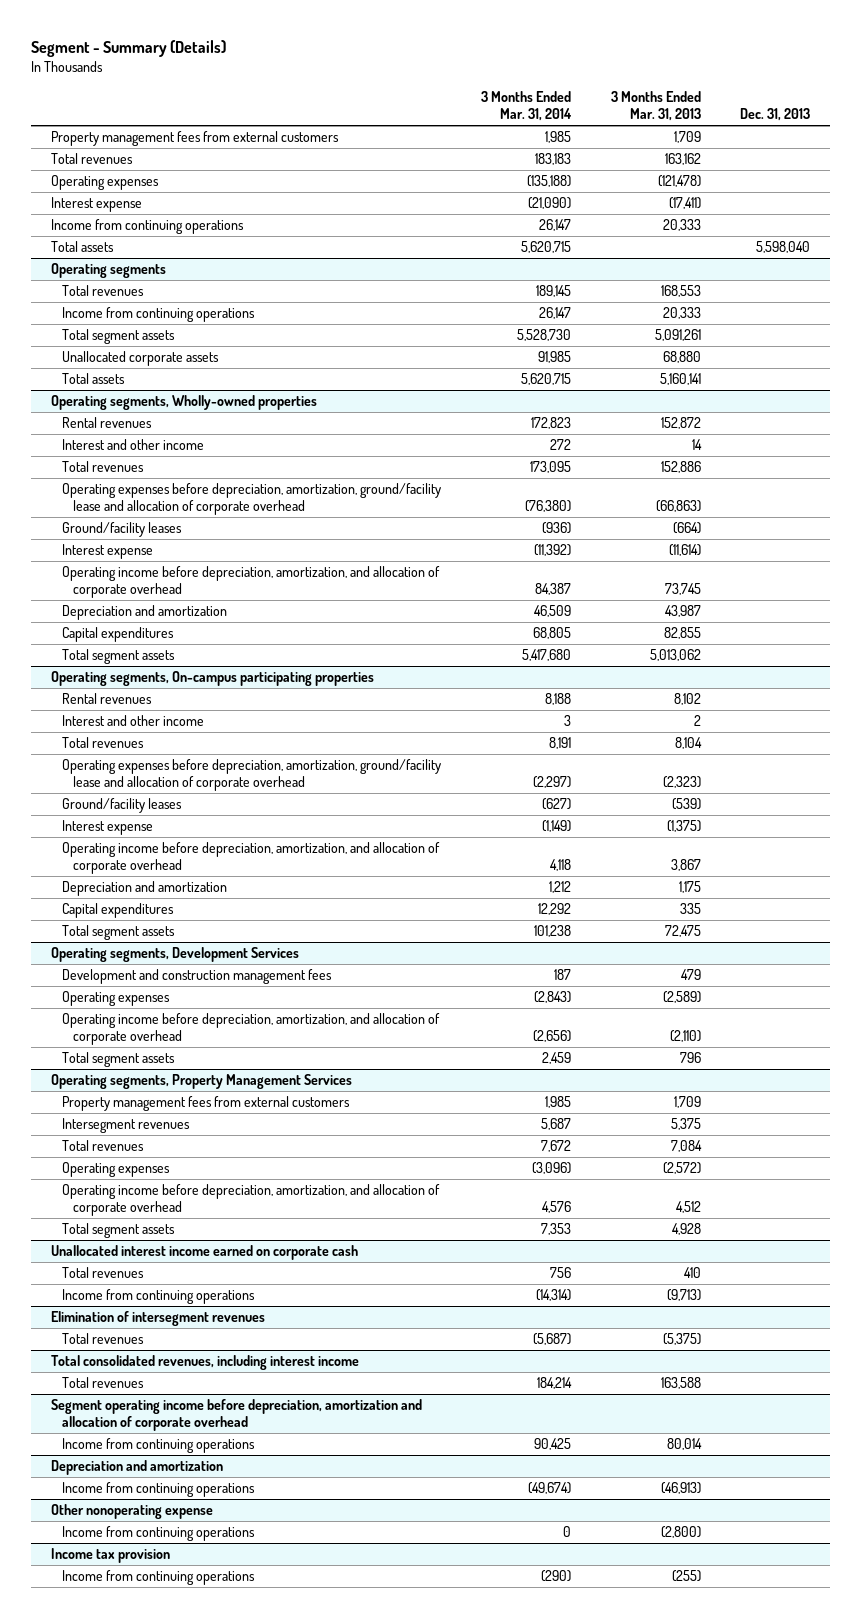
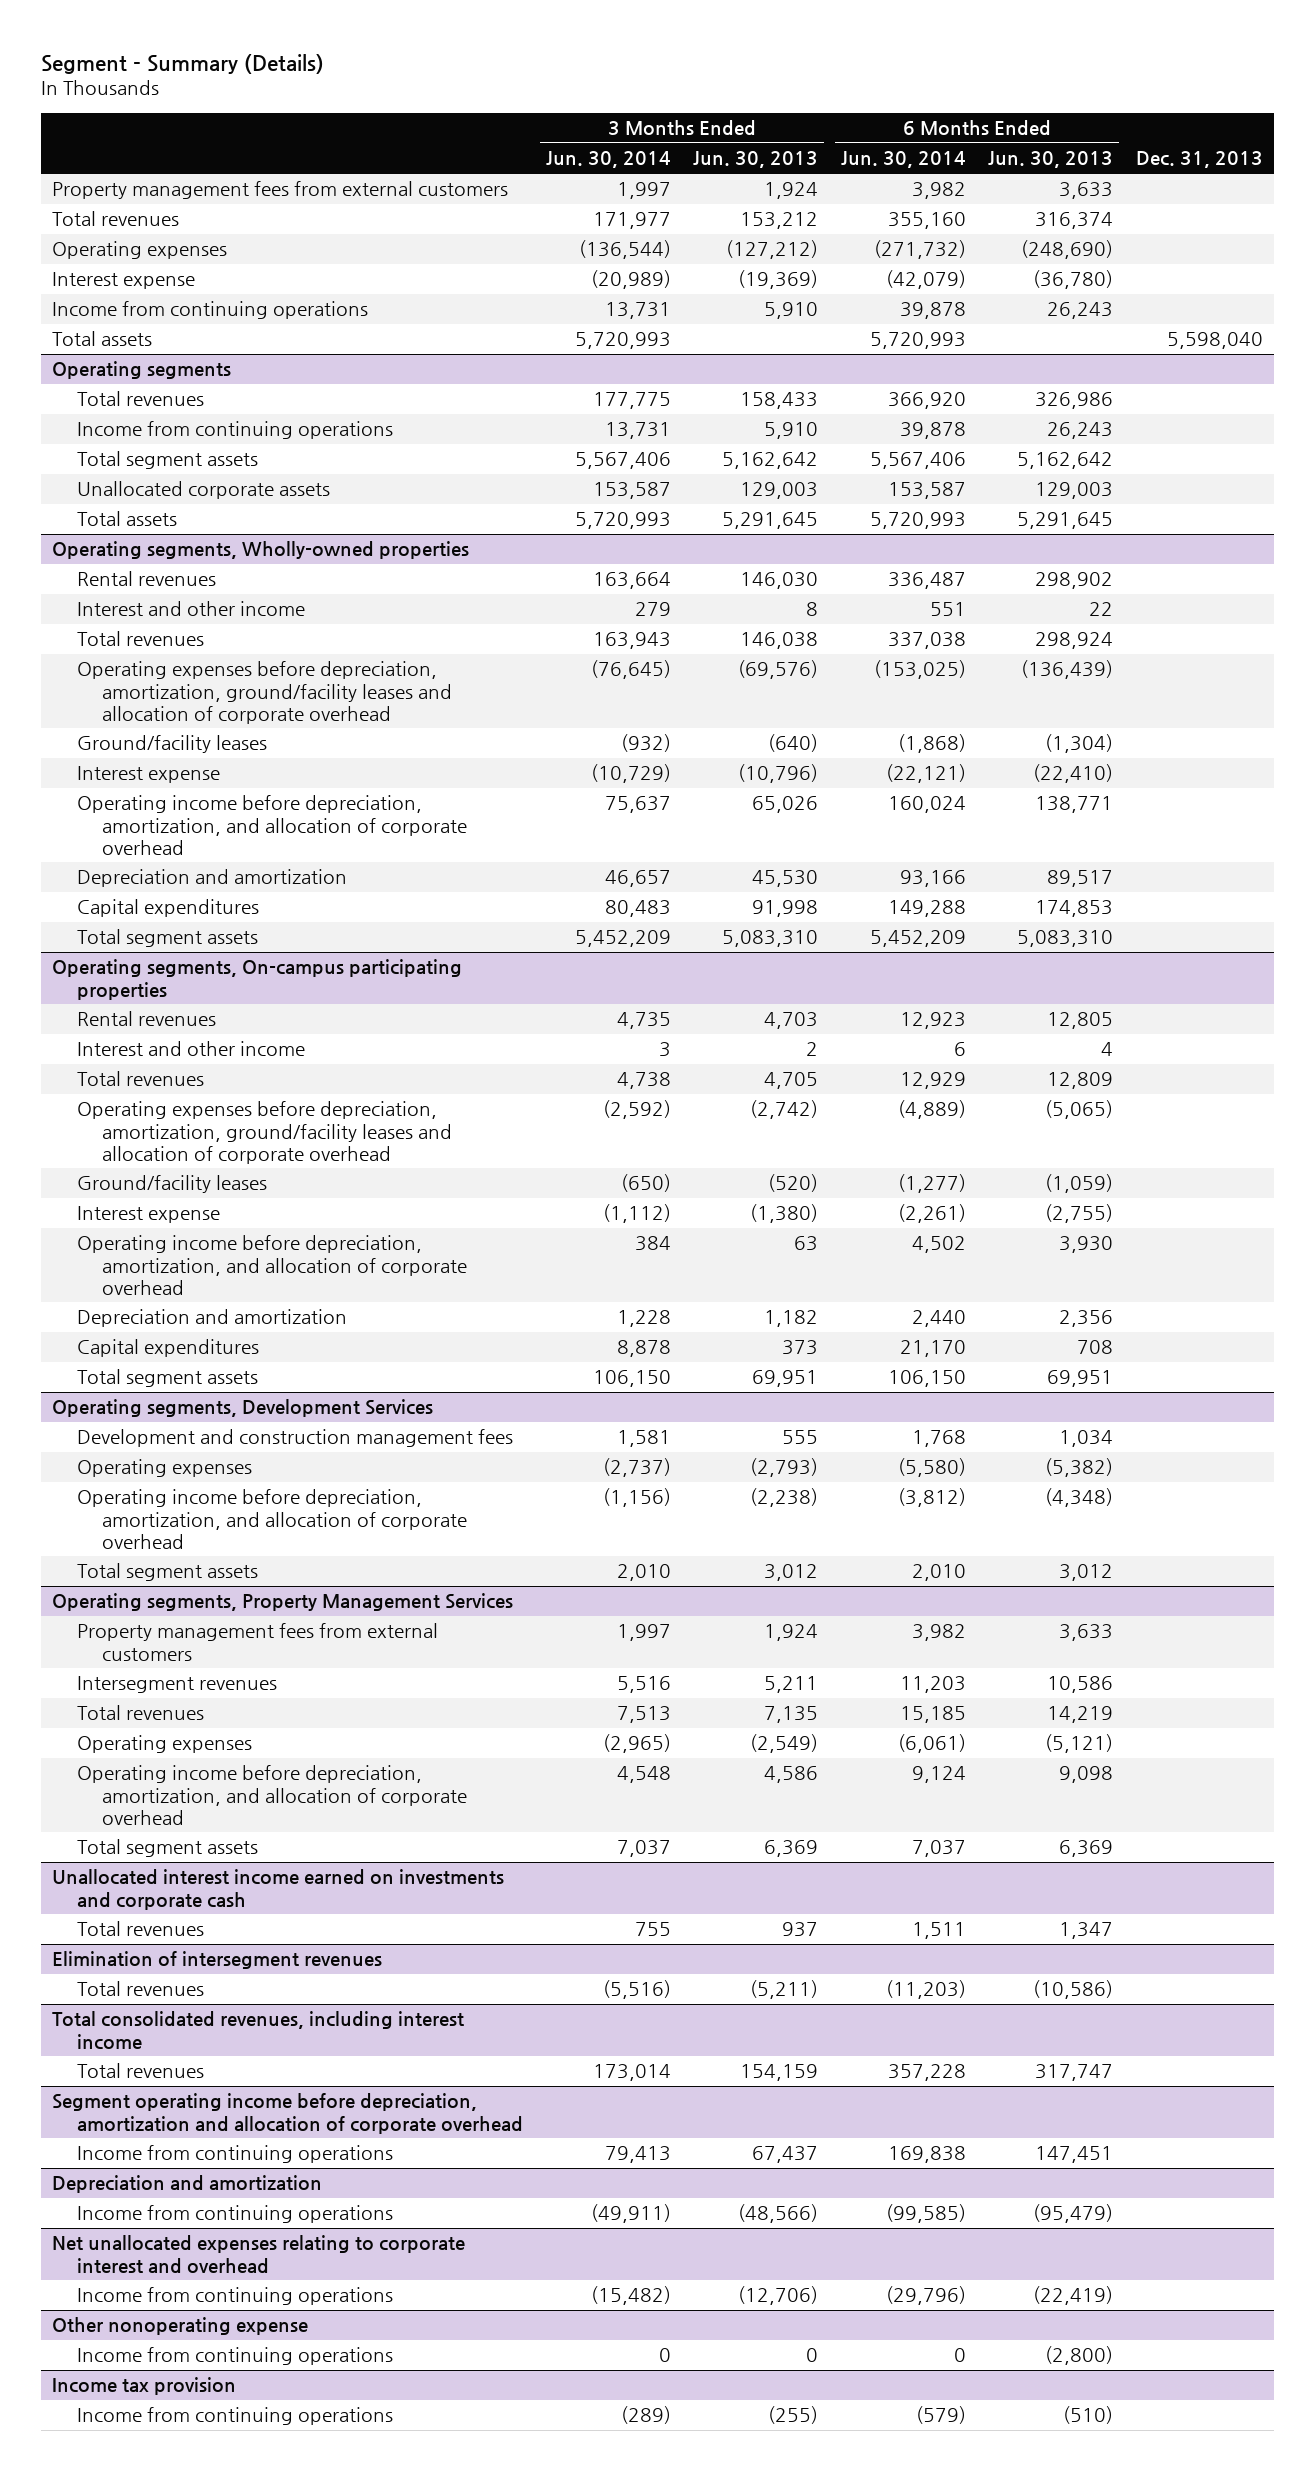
- | 3 Months Ended Mar. 31, 2014 | 3 Months Ended Mar. 31, 2013 | Dec. 31, 2013
+ | 3 Months Ended Jun. 30, 2014 | 3 Months Ended Jun. 30, 2013 | 6 Months Ended Jun. 30, 2014 | 6 Months Ended Jun. 30, 2013 | Dec. 31, 2013
@ Operating segments, Wholly-owned properties
- Operating expenses before depreciation, amortization, ground/facility lease and allocation of corporate overhead | (76,380) | (66,863) |
+ Operating expenses before depreciation, amortization, ground/facility leases and allocation of corporate overhead | (76,645) | (69,576) | (153,025) | (136,439) |
@ Operating segments, On-campus participating properties
- Operating expenses before depreciation, amortization, ground/facility lease and allocation of corporate overhead | (2,297) | (2,323) |
+ Operating expenses before depreciation, amortization, ground/facility leases and allocation of corporate overhead | (2,592) | (2,742) | (4,889) | (5,065) |
- Unallocated interest income earned on corporate cash
+ Unallocated interest income earned on investments and corporate cash
- Income from continuing operations | (14,314) | (9,713) |
+ Net unallocated expenses relating to corporate interest and overhead
+ Income from continuing operations | (15,482) | (12,706) | (29,796) | (22,419) |

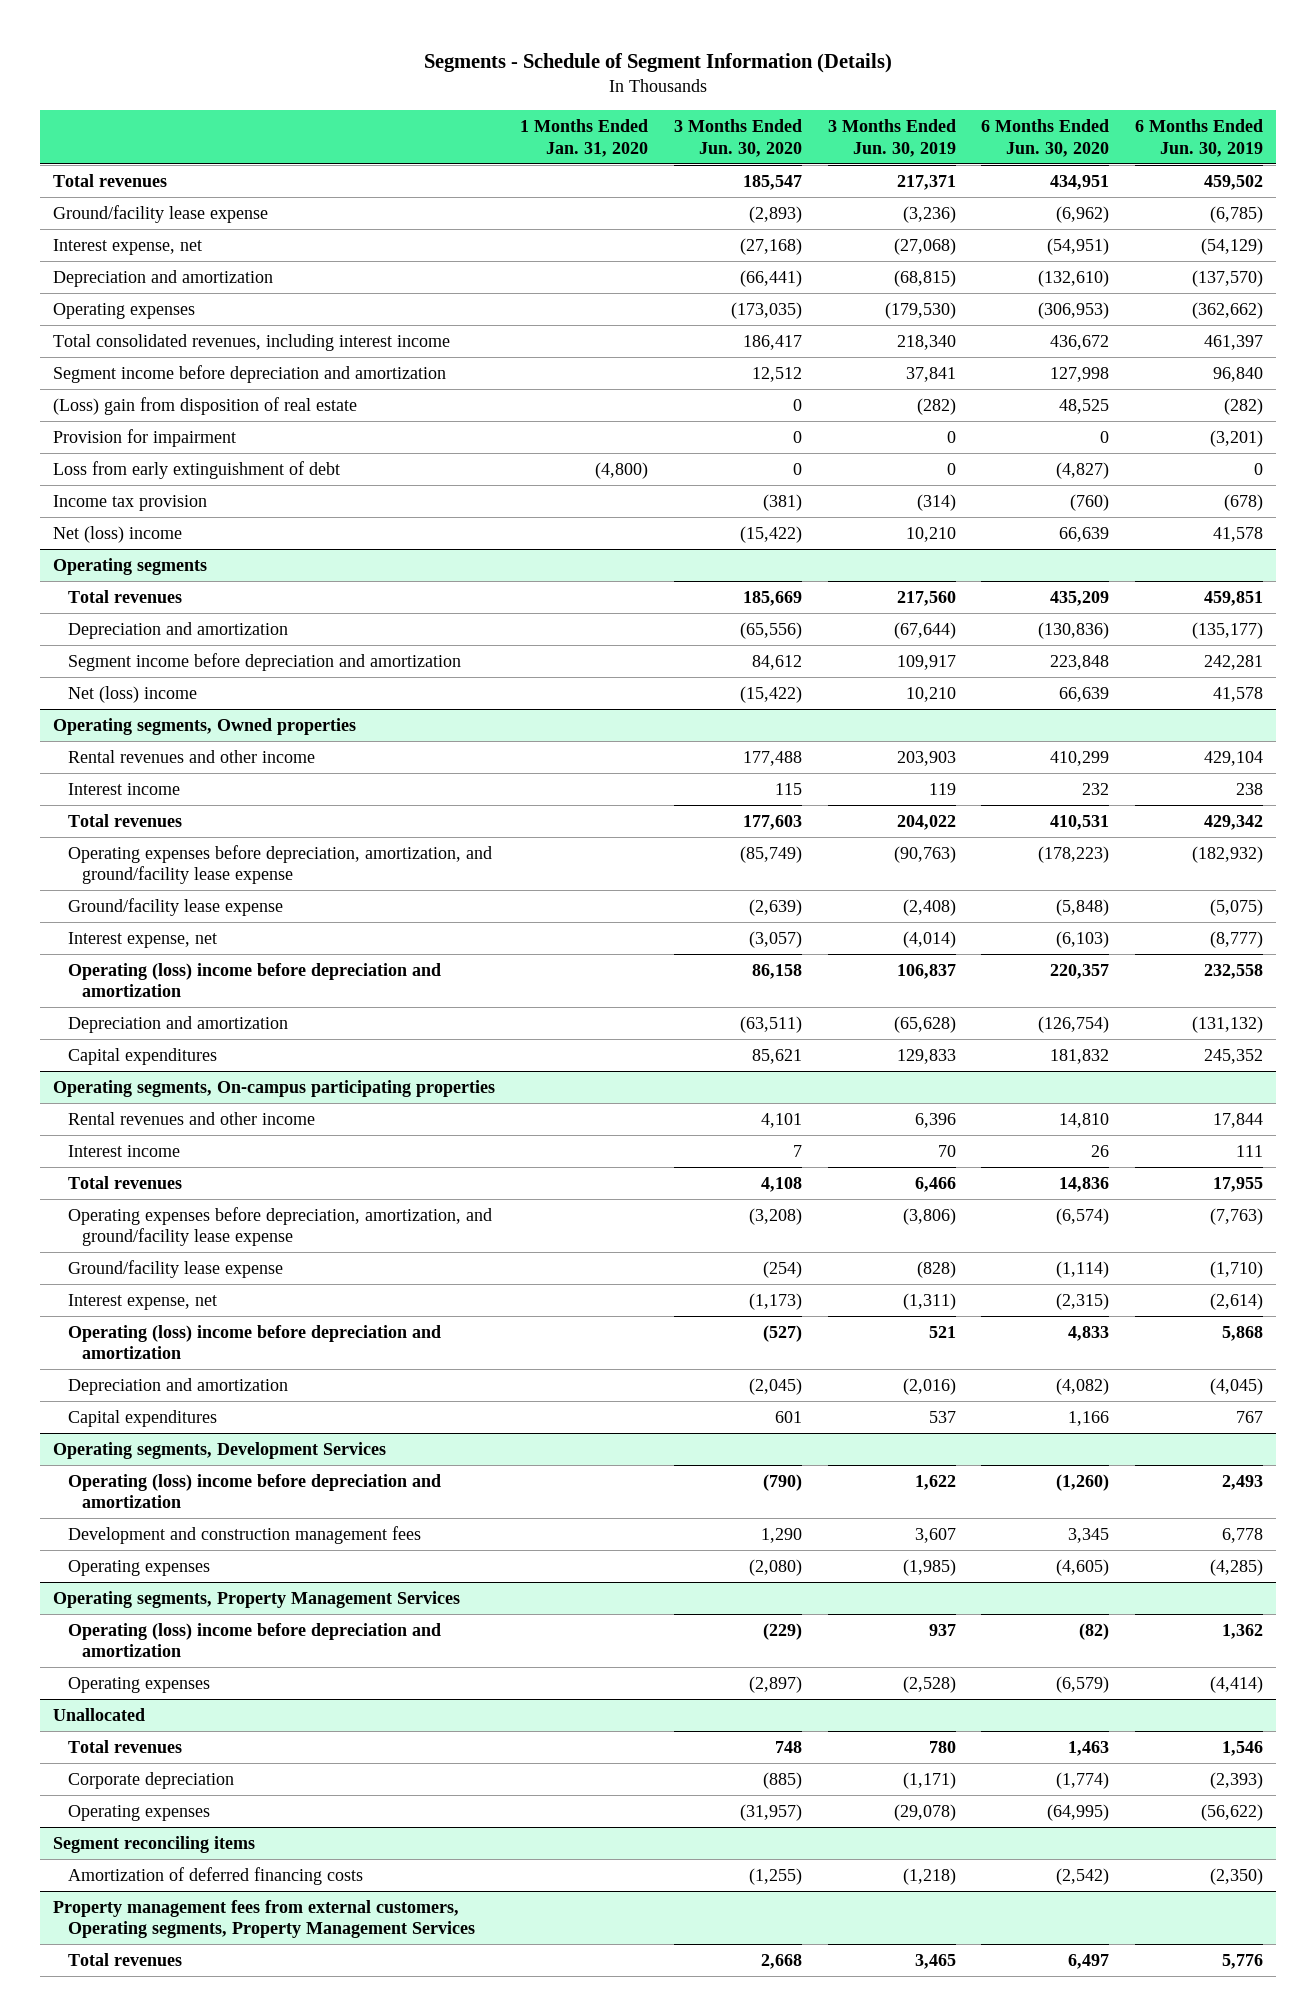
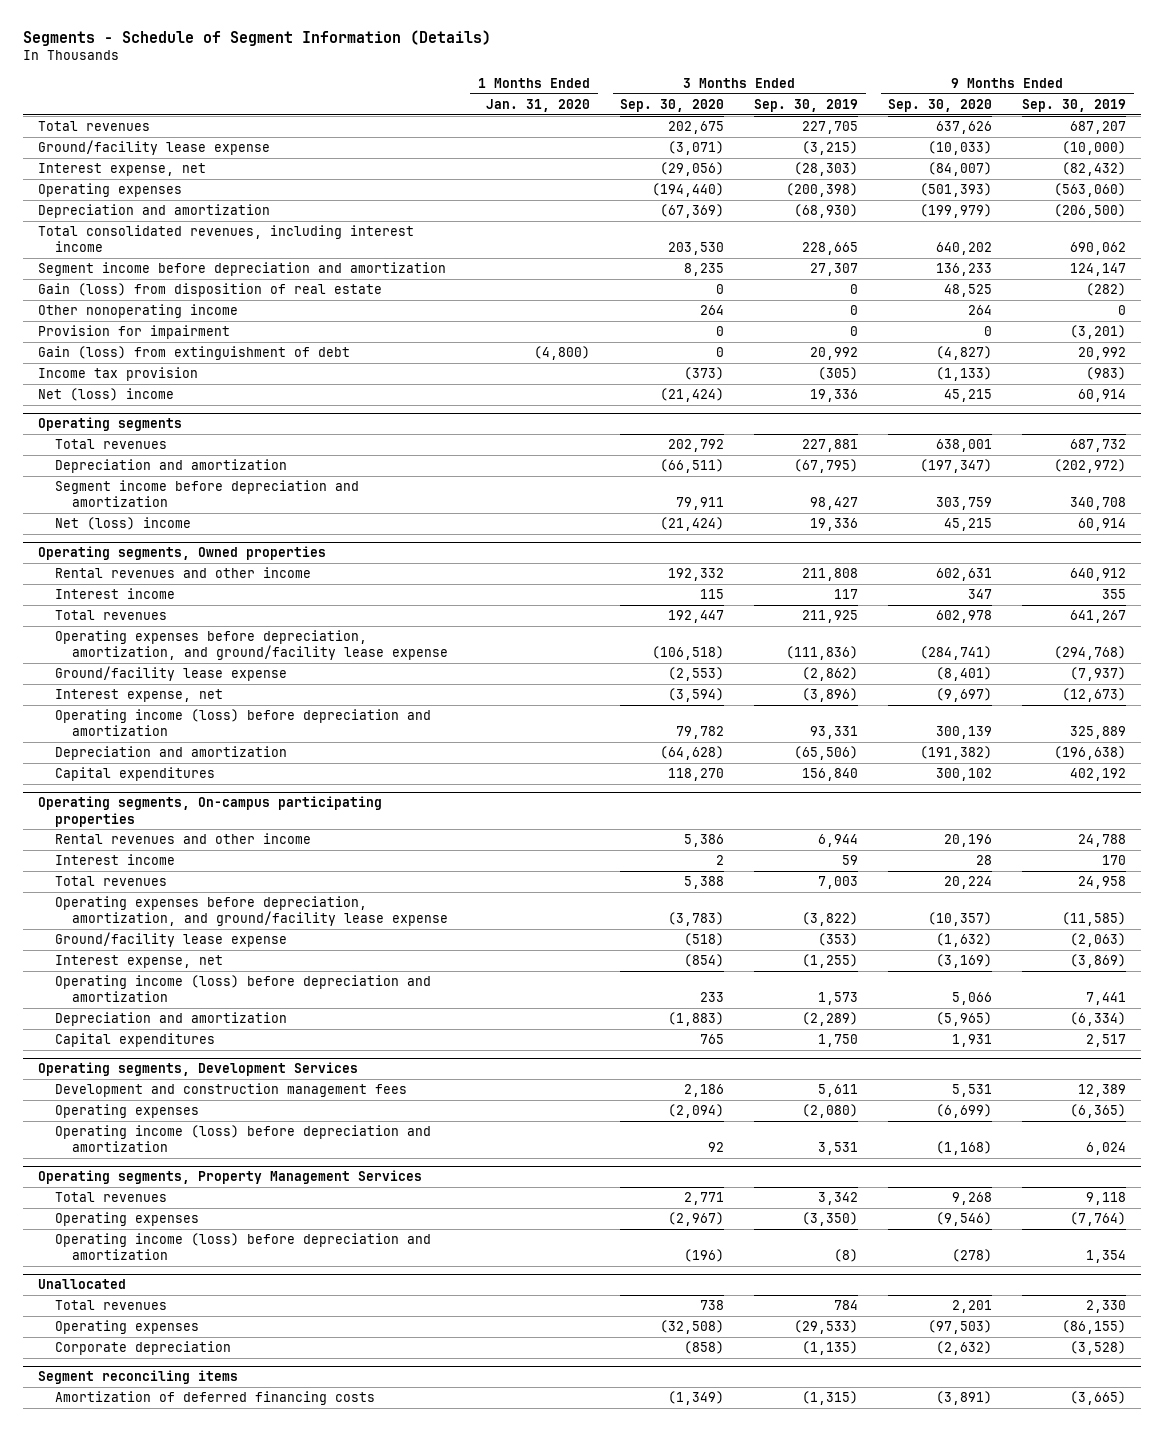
- | 1 Months Ended Jan. 31, 2020 | 3 Months Ended Jun. 30, 2020 | 3 Months Ended Jun. 30, 2019 | 6 Months Ended Jun. 30, 2020 | 6 Months Ended Jun. 30, 2019
+ | 1 Months Ended Jan. 31, 2020 | 3 Months Ended Sep. 30, 2020 | 3 Months Ended Sep. 30, 2019 | 9 Months Ended Sep. 30, 2020 | 9 Months Ended Sep. 30, 2019
moved down: Depreciation and amortization | | (67,369) | (68,930) | (199,979) | (206,500)
- (Loss) gain from disposition of real estate | | 0 | (282) | 48,525 | (282)
+ Gain (loss) from disposition of real estate | | 0 | 0 | 48,525 | (282)
+ Other nonoperating income | | 264 | 0 | 264 | 0
- Loss from early extinguishment of debt | (4,800) | 0 | 0 | (4,827) | 0
+ Gain (loss) from extinguishment of debt | (4,800) | 0 | 20,992 | (4,827) | 20,992
@ Operating segments, Owned properties
- Operating (loss) income before depreciation and amortization | | 86,158 | 106,837 | 220,357 | 232,558
+ Operating income (loss) before depreciation and amortization | | 79,782 | 93,331 | 300,139 | 325,889
@ Operating segments, On-campus participating properties
- Operating (loss) income before depreciation and amortization | | (527) | 521 | 4,833 | 5,868
+ Operating income (loss) before depreciation and amortization | | 233 | 1,573 | 5,066 | 7,441
@ Operating segments, Development Services
- Operating (loss) income before depreciation and amortization | | (790) | 1,622 | (1,260) | 2,493
+ Operating income (loss) before depreciation and amortization | | 92 | 3,531 | (1,168) | 6,024
@ Operating segments, Property Management Services
- Operating (loss) income before depreciation and amortization | | (229) | 937 | (82) | 1,362
+ Total revenues | | 2,771 | 3,342 | 9,268 | 9,118
+ Operating income (loss) before depreciation and amortization | | (196) | (8) | (278) | 1,354
@ Unallocated
moved down: Corporate depreciation | | (858) | (1,135) | (2,632) | (3,528)
- Property management fees from external customers, Operating segments, Property Management Services
- Total revenues | | 2,668 | 3,465 | 6,497 | 5,776

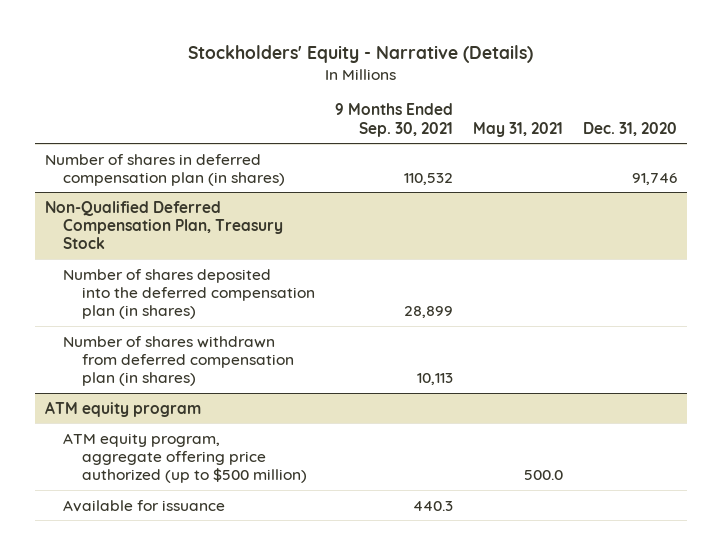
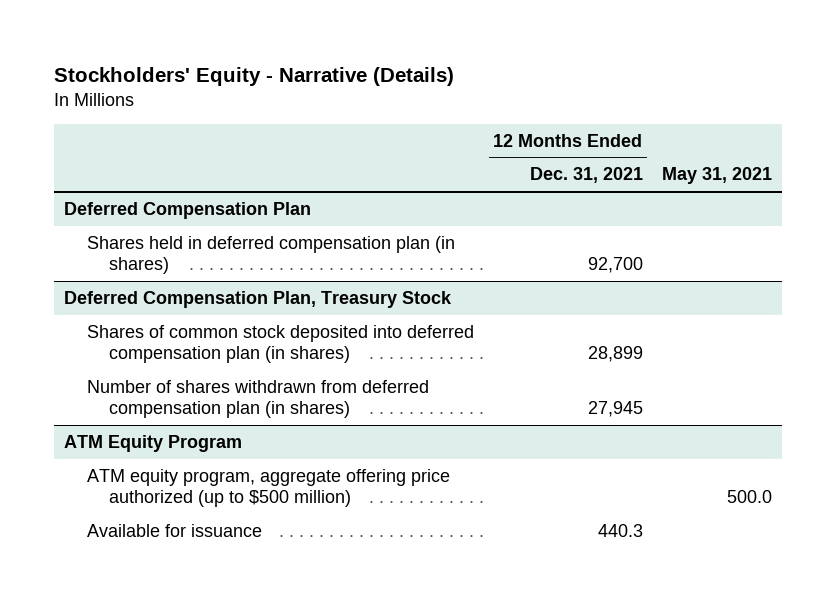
- | 9 Months Ended Sep. 30, 2021 | May 31, 2021 | Dec. 31, 2020
+ | 12 Months Ended Dec. 31, 2021 | May 31, 2021
- Number of shares in deferred compensation plan (in shares) | 110,532 | | 91,746
- Non-Qualified Deferred Compensation Plan, Treasury Stock
- Number of shares deposited into the deferred compensation plan (in shares) | 28,899 | |
+ Deferred Compensation Plan
+ Shares held in deferred compensation plan (in shares) | 92,700 |
+ Deferred Compensation Plan, Treasury Stock
+ Shares of common stock deposited into deferred compensation plan (in shares) | 28,899 |
- ATM equity program
+ ATM Equity Program

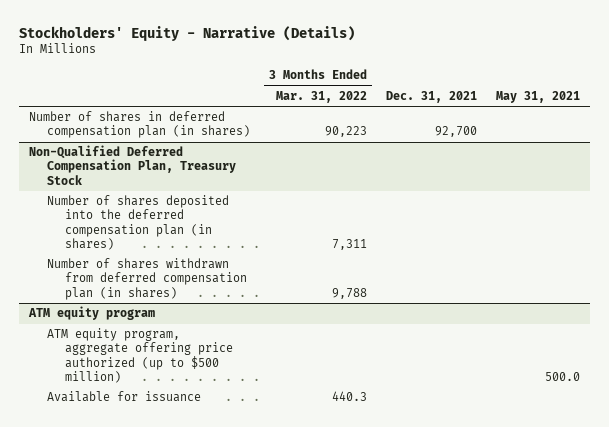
- | 12 Months Ended Dec. 31, 2021 | May 31, 2021
+ | 3 Months Ended Mar. 31, 2022 | Dec. 31, 2021 | May 31, 2021
- Deferred Compensation Plan
- Shares held in deferred compensation plan (in shares) | 92,700 |
- Deferred Compensation Plan, Treasury Stock
- Shares of common stock deposited into deferred compensation plan (in shares) | 28,899 |
+ Number of shares in deferred compensation plan (in shares) | 90,223 | 92,700 |
+ Non-Qualified Deferred Compensation Plan, Treasury Stock
+ Number of shares deposited into the deferred compensation plan (in shares) | 7,311 | |
- ATM Equity Program
+ ATM equity program

